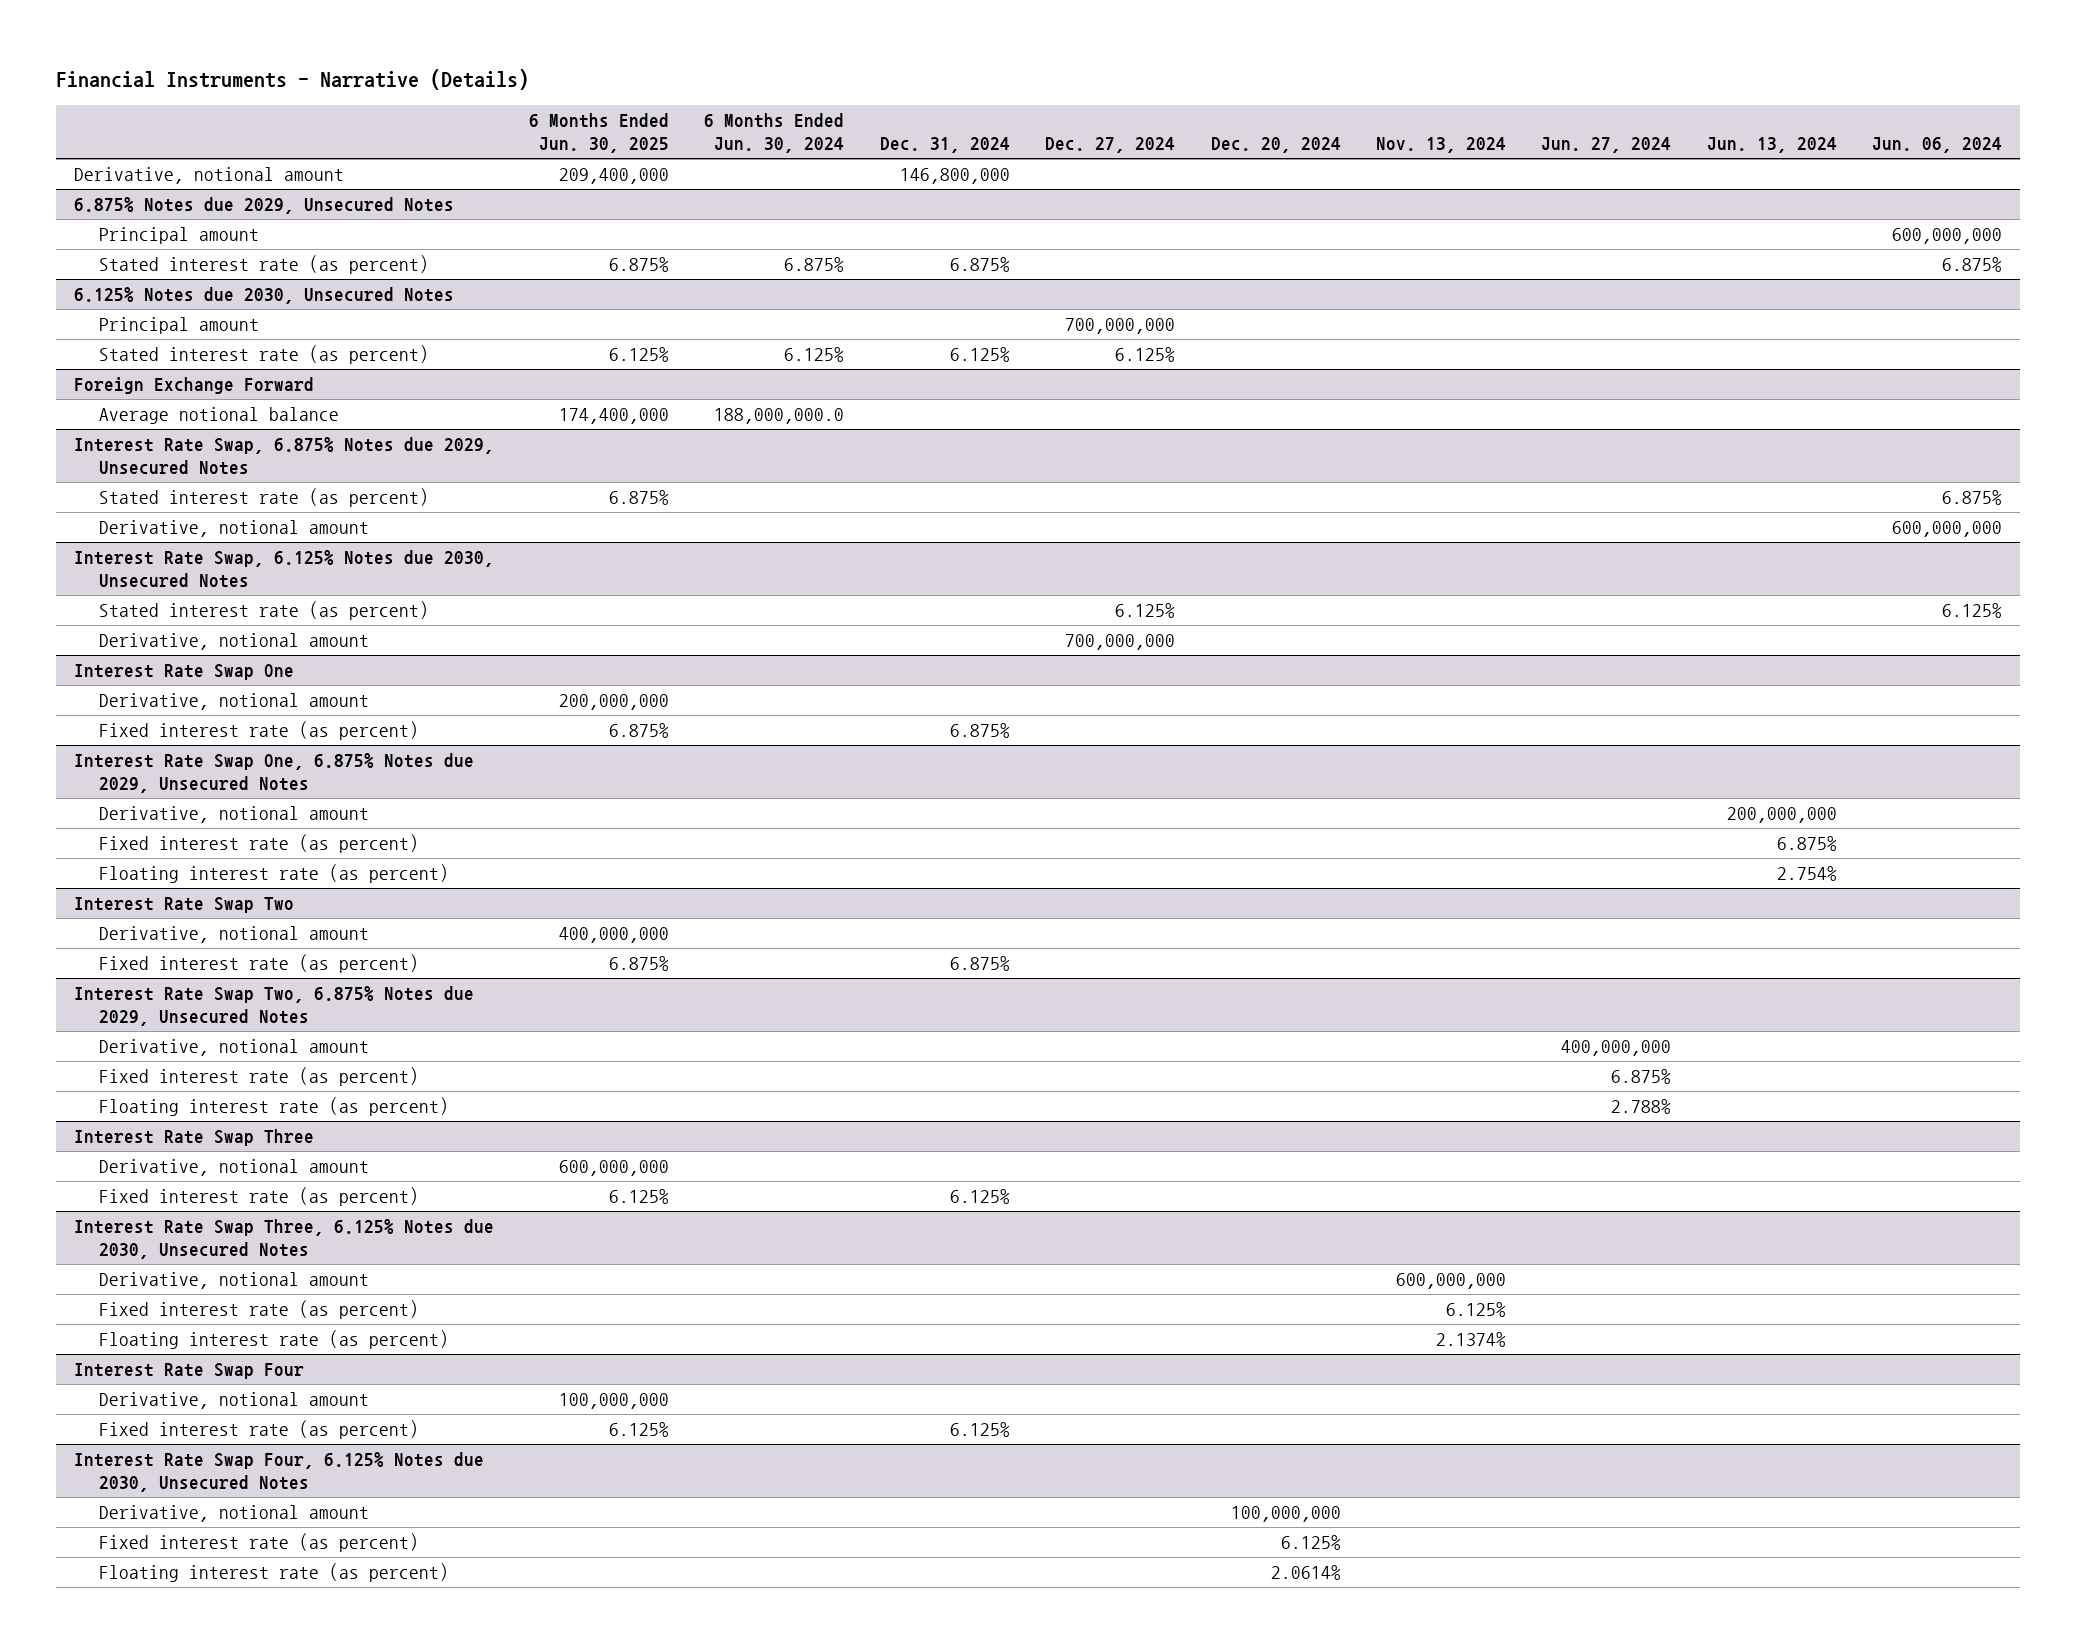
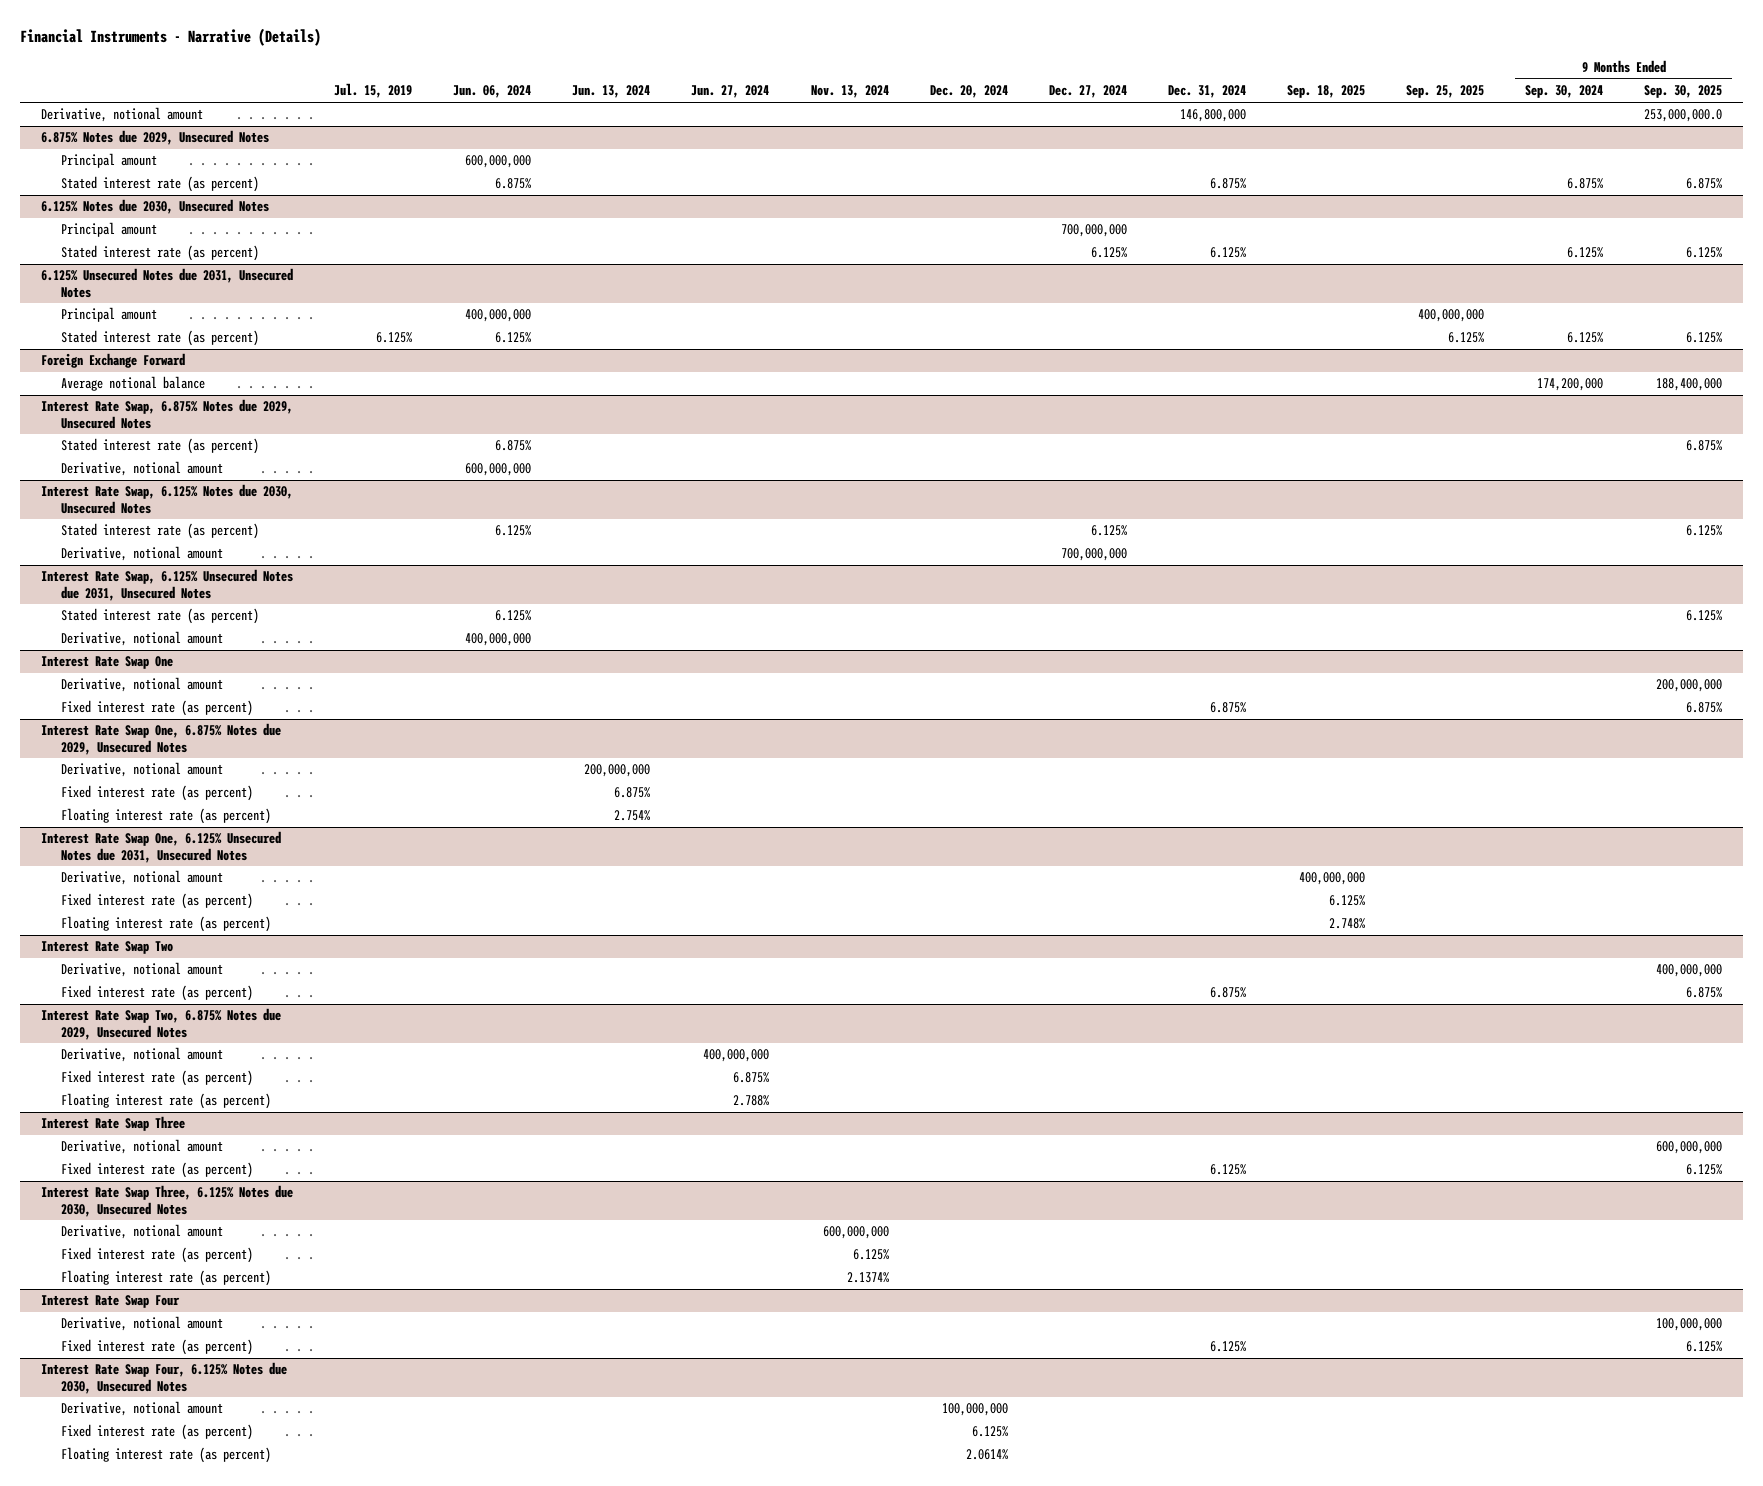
- | 6 Months Ended Jun. 30, 2025 | 6 Months Ended Jun. 30, 2024 | Dec. 31, 2024 | Dec. 27, 2024 | Dec. 20, 2024 | Nov. 13, 2024 | Jun. 27, 2024 | Jun. 13, 2024 | Jun. 06, 2024
+ | Jul. 15, 2019 | Jun. 06, 2024 | Jun. 13, 2024 | Jun. 27, 2024 | Nov. 13, 2024 | Dec. 20, 2024 | Dec. 27, 2024 | Dec. 31, 2024 | Sep. 18, 2025 | Sep. 25, 2025 | 9 Months Ended Sep. 30, 2024 | 9 Months Ended Sep. 30, 2025
+ 6.125% Unsecured Notes due 2031, Unsecured Notes
+ Principal amount | | 400,000,000 | | | | | | | | 400,000,000 | |
+ Stated interest rate (as percent) | 6.125% | 6.125% | | | | | | | | 6.125% | 6.125% | 6.125%
+ Interest Rate Swap, 6.125% Unsecured Notes due 2031, Unsecured Notes
+ Stated interest rate (as percent) | | 6.125% | | | | | | | | | | 6.125%
+ Derivative, notional amount | | 400,000,000 | | | | | | | | | |
+ Interest Rate Swap One, 6.125% Unsecured Notes due 2031, Unsecured Notes
+ Derivative, notional amount | | | | | | | | | 400,000,000 | | |
+ Fixed interest rate (as percent) | | | | | | | | | 6.125% | | |
+ Floating interest rate (as percent) | | | | | | | | | 2.748% | | |

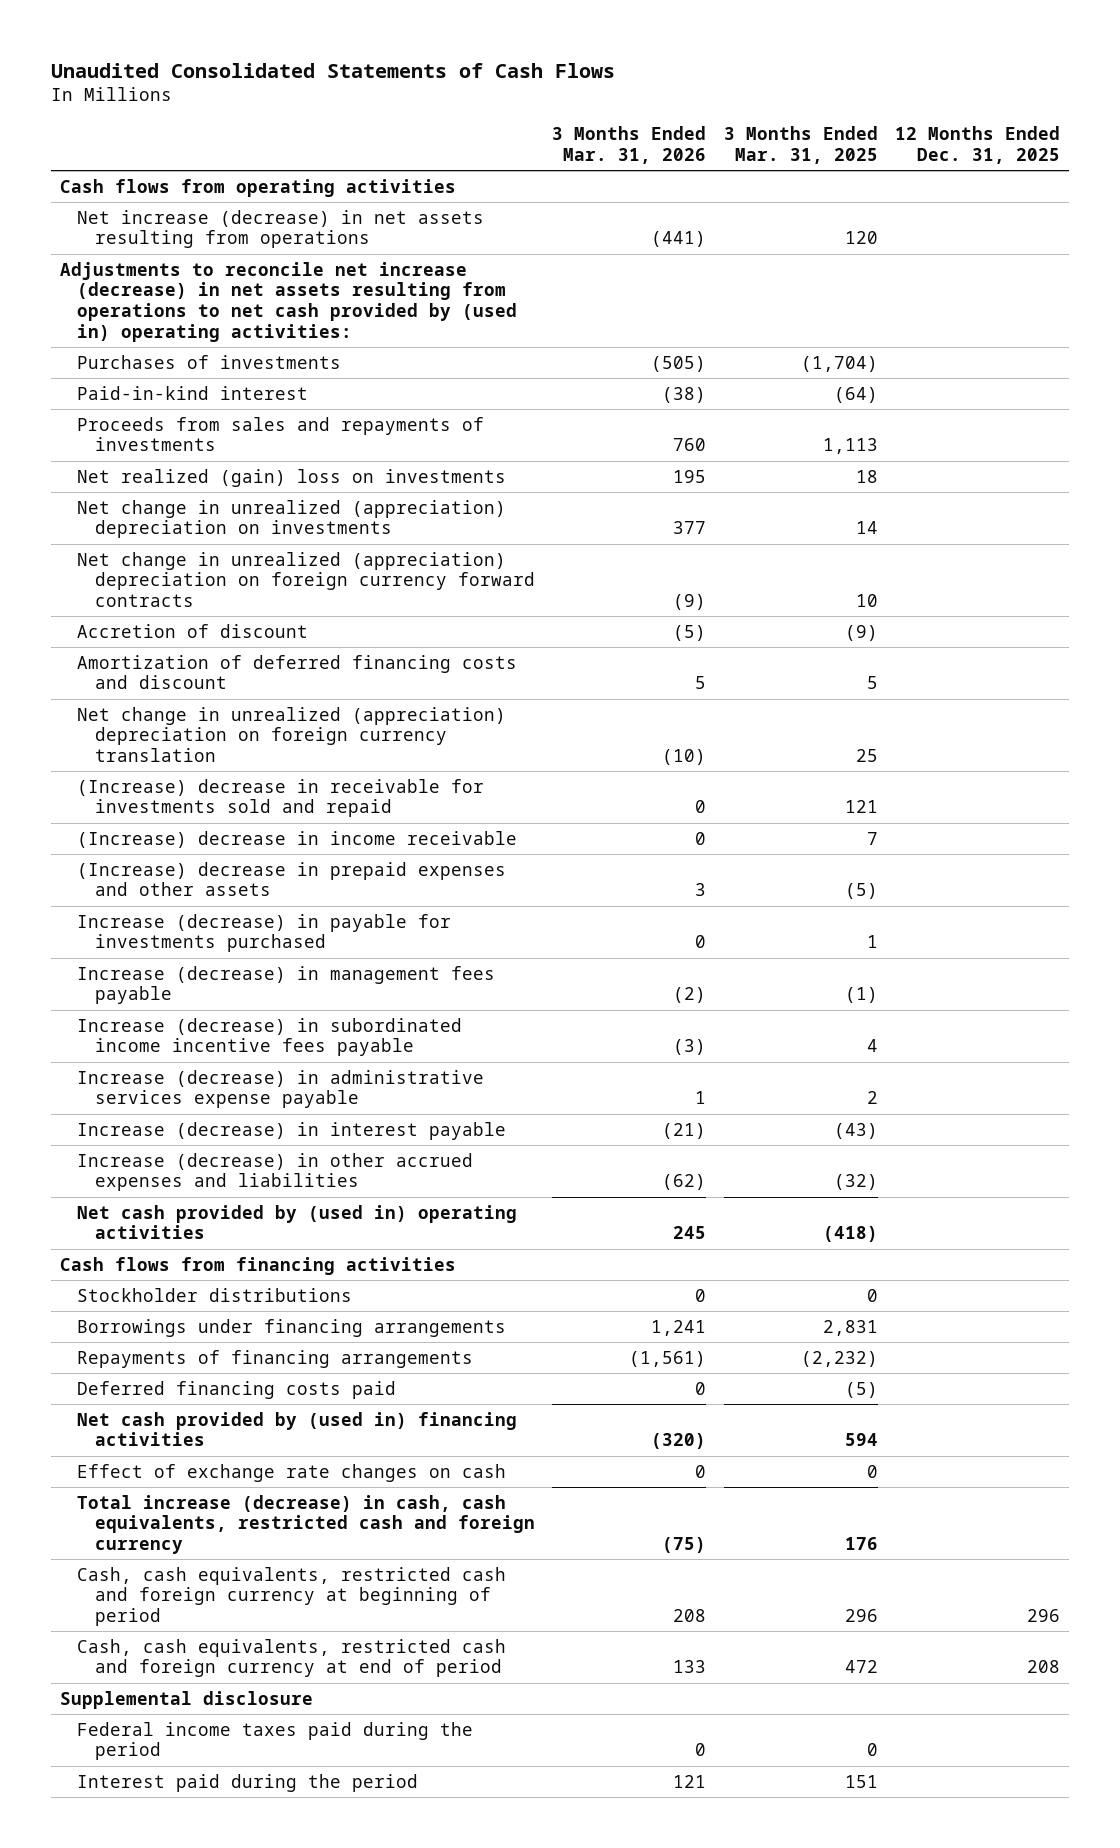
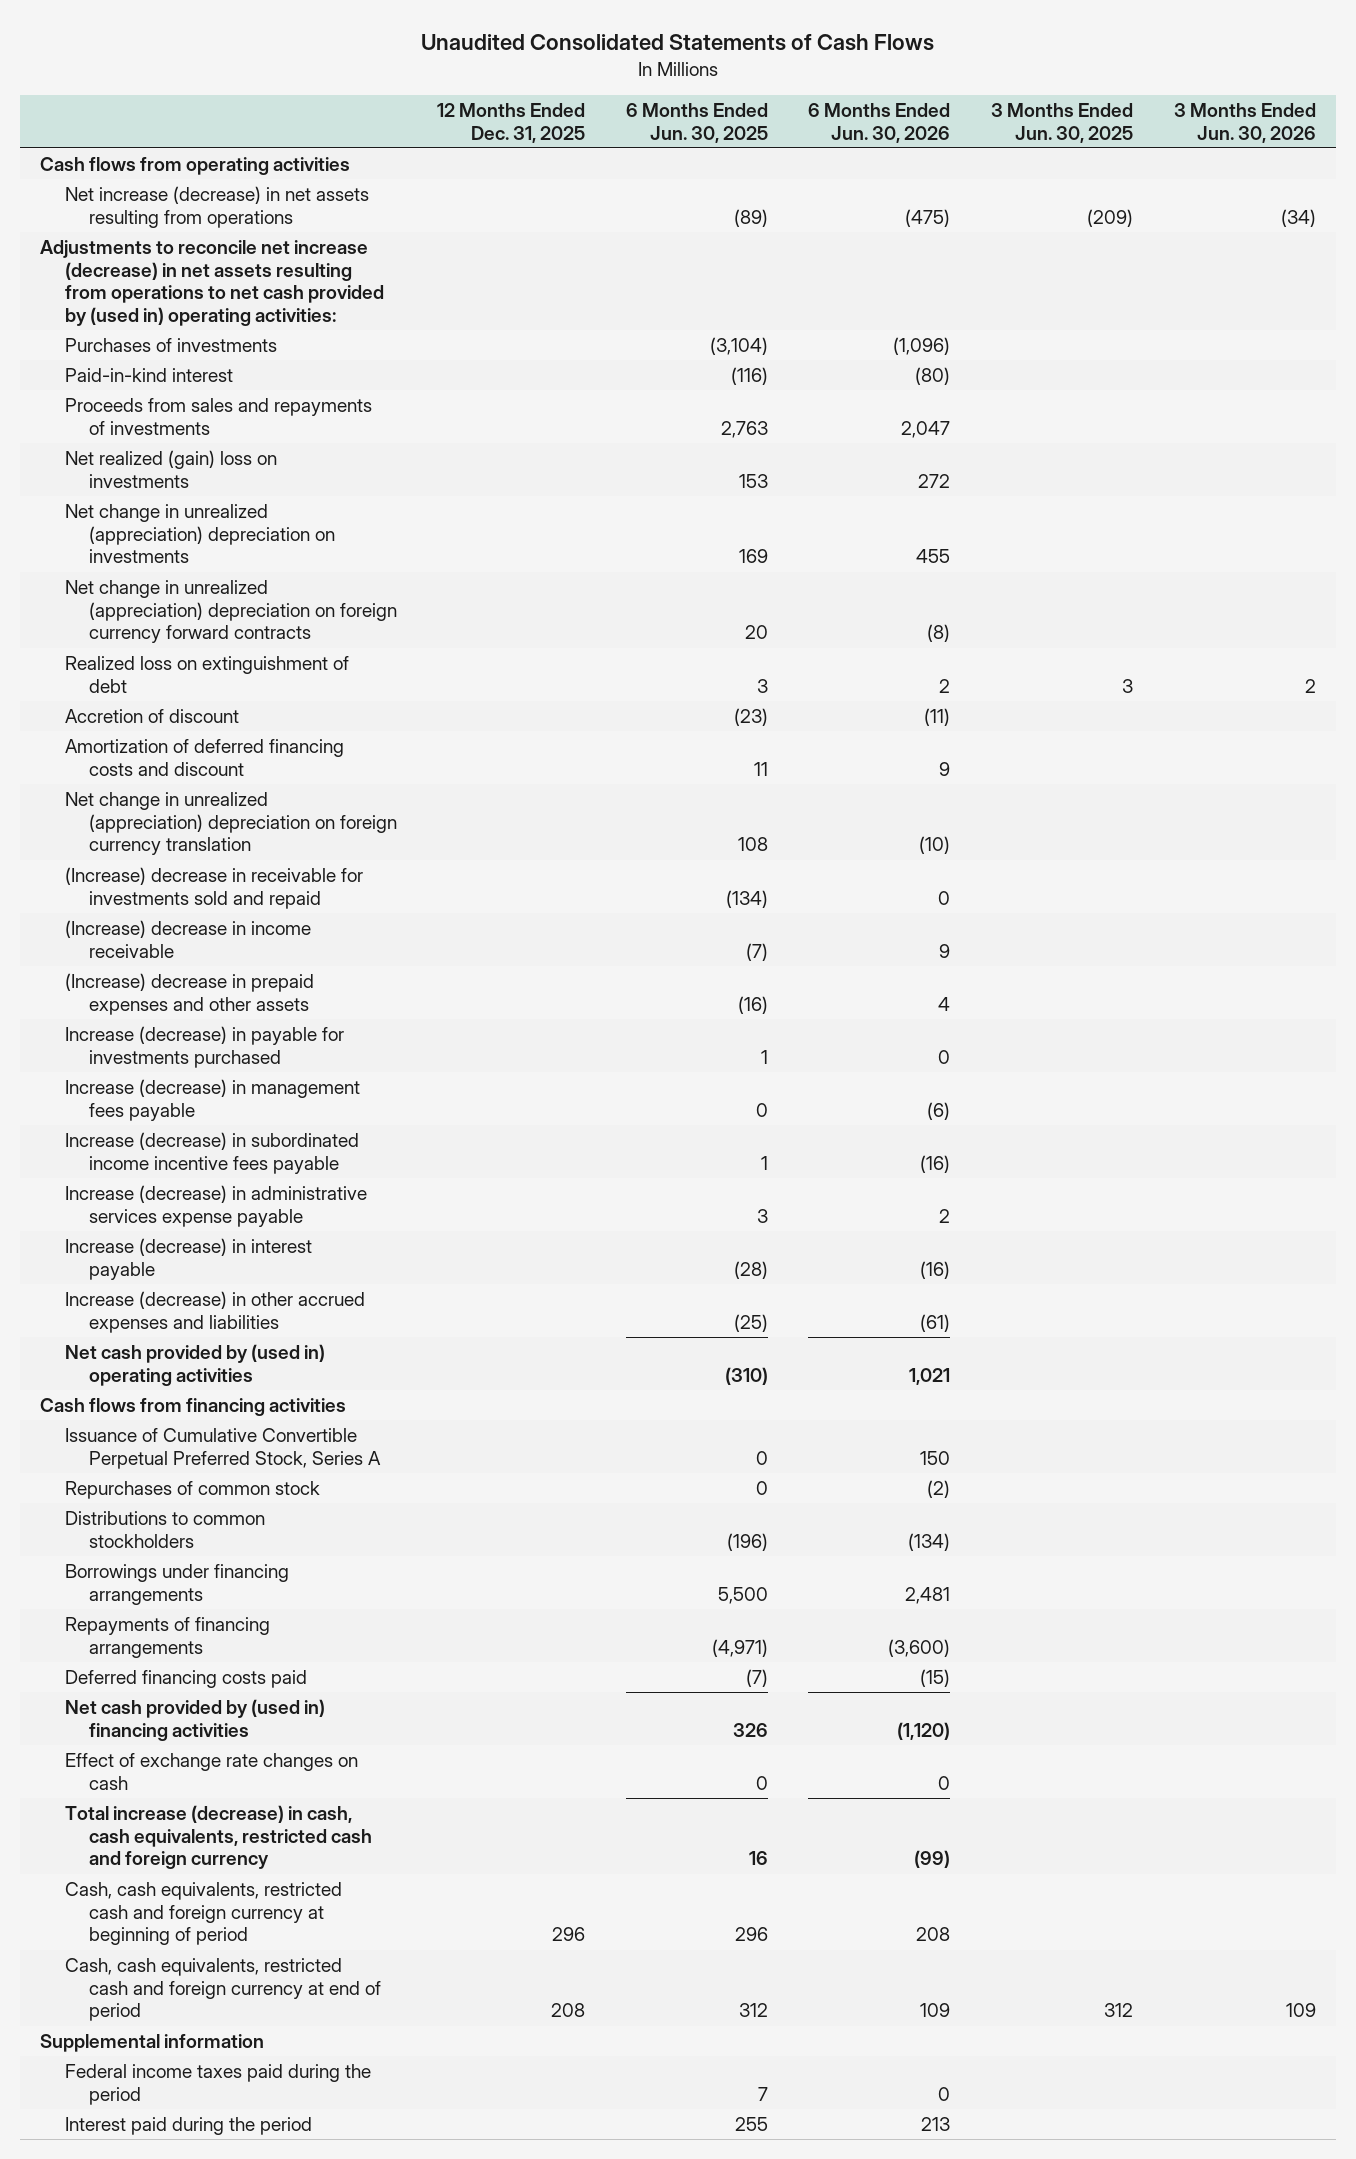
- | 3 Months Ended Mar. 31, 2026 | 3 Months Ended Mar. 31, 2025 | 12 Months Ended Dec. 31, 2025
+ | 12 Months Ended Dec. 31, 2025 | 6 Months Ended Jun. 30, 2025 | 6 Months Ended Jun. 30, 2026 | 3 Months Ended Jun. 30, 2025 | 3 Months Ended Jun. 30, 2026
+ Realized loss on extinguishment of debt | | 3 | 2 | 3 | 2
- Stockholder distributions | 0 | 0 |
+ Issuance of Cumulative Convertible Perpetual Preferred Stock, Series A | | 0 | 150 | |
+ Repurchases of common stock | | 0 | (2) | |
+ Distributions to common stockholders | | (196) | (134) | |
- Supplemental disclosure
+ Supplemental information

